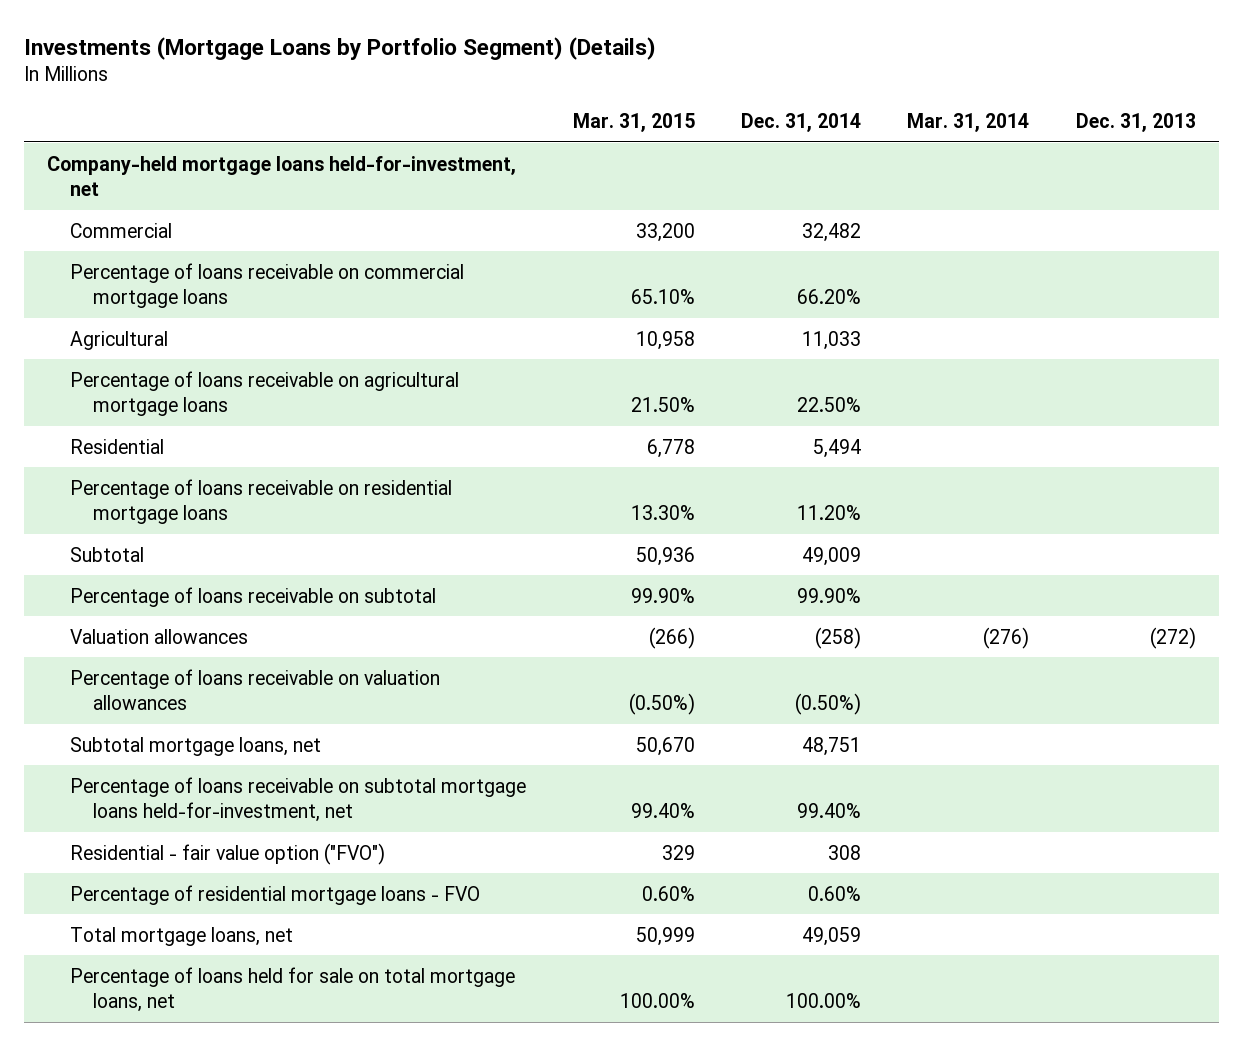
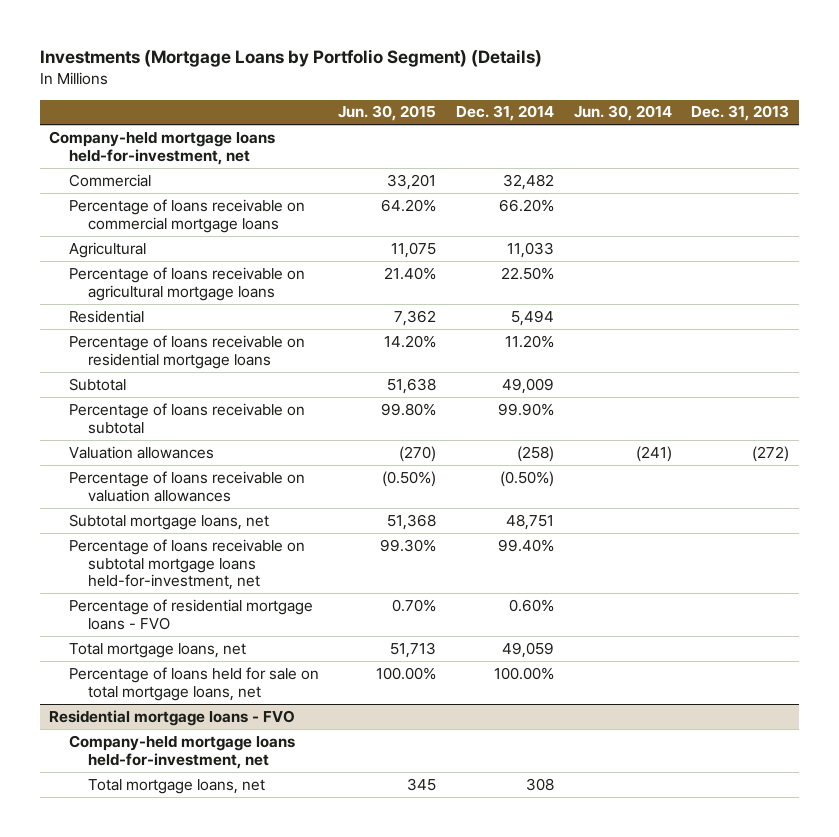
- | Mar. 31, 2015 | Dec. 31, 2014 | Mar. 31, 2014 | Dec. 31, 2013
+ | Jun. 30, 2015 | Dec. 31, 2014 | Jun. 30, 2014 | Dec. 31, 2013
- Residential - fair value option ("FVO") | 329 | 308 | |
+ Residential mortgage loans - FVO
+ Company-held mortgage loans held-for-investment, net
+ Total mortgage loans, net | 345 | 308 | |

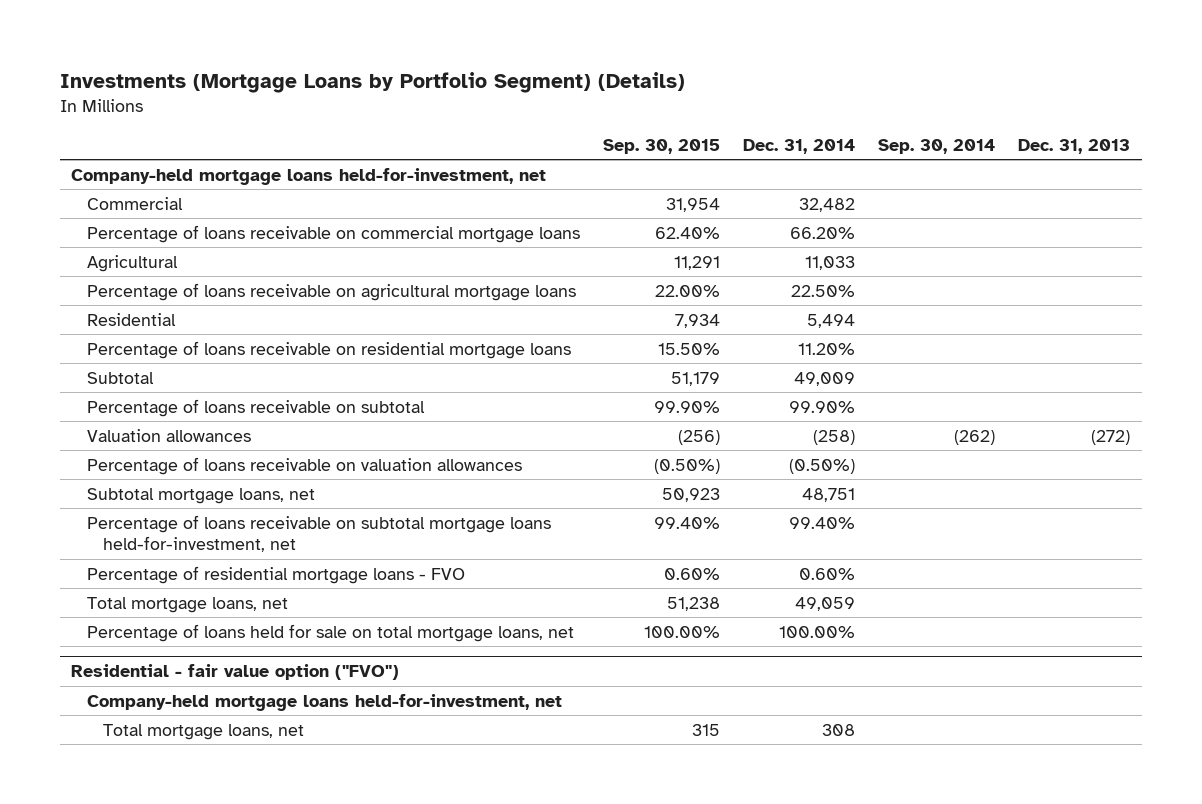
- | Jun. 30, 2015 | Dec. 31, 2014 | Jun. 30, 2014 | Dec. 31, 2013
+ | Sep. 30, 2015 | Dec. 31, 2014 | Sep. 30, 2014 | Dec. 31, 2013
- Residential mortgage loans - FVO
+ Residential - fair value option ("FVO")

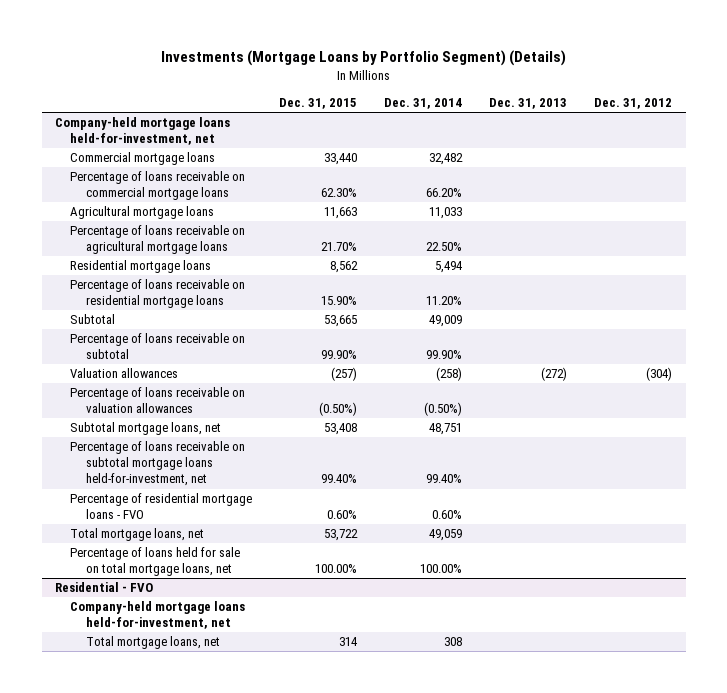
- | Sep. 30, 2015 | Dec. 31, 2014 | Sep. 30, 2014 | Dec. 31, 2013
+ | Dec. 31, 2015 | Dec. 31, 2014 | Dec. 31, 2013 | Dec. 31, 2012
- Commercial | 31,954 | 32,482 | |
+ Commercial mortgage loans | 33,440 | 32,482 | |
- Agricultural | 11,291 | 11,033 | |
+ Agricultural mortgage loans | 11,663 | 11,033 | |
- Residential | 7,934 | 5,494 | |
+ Residential mortgage loans | 8,562 | 5,494 | |
- Residential - fair value option ("FVO")
+ Residential - FVO

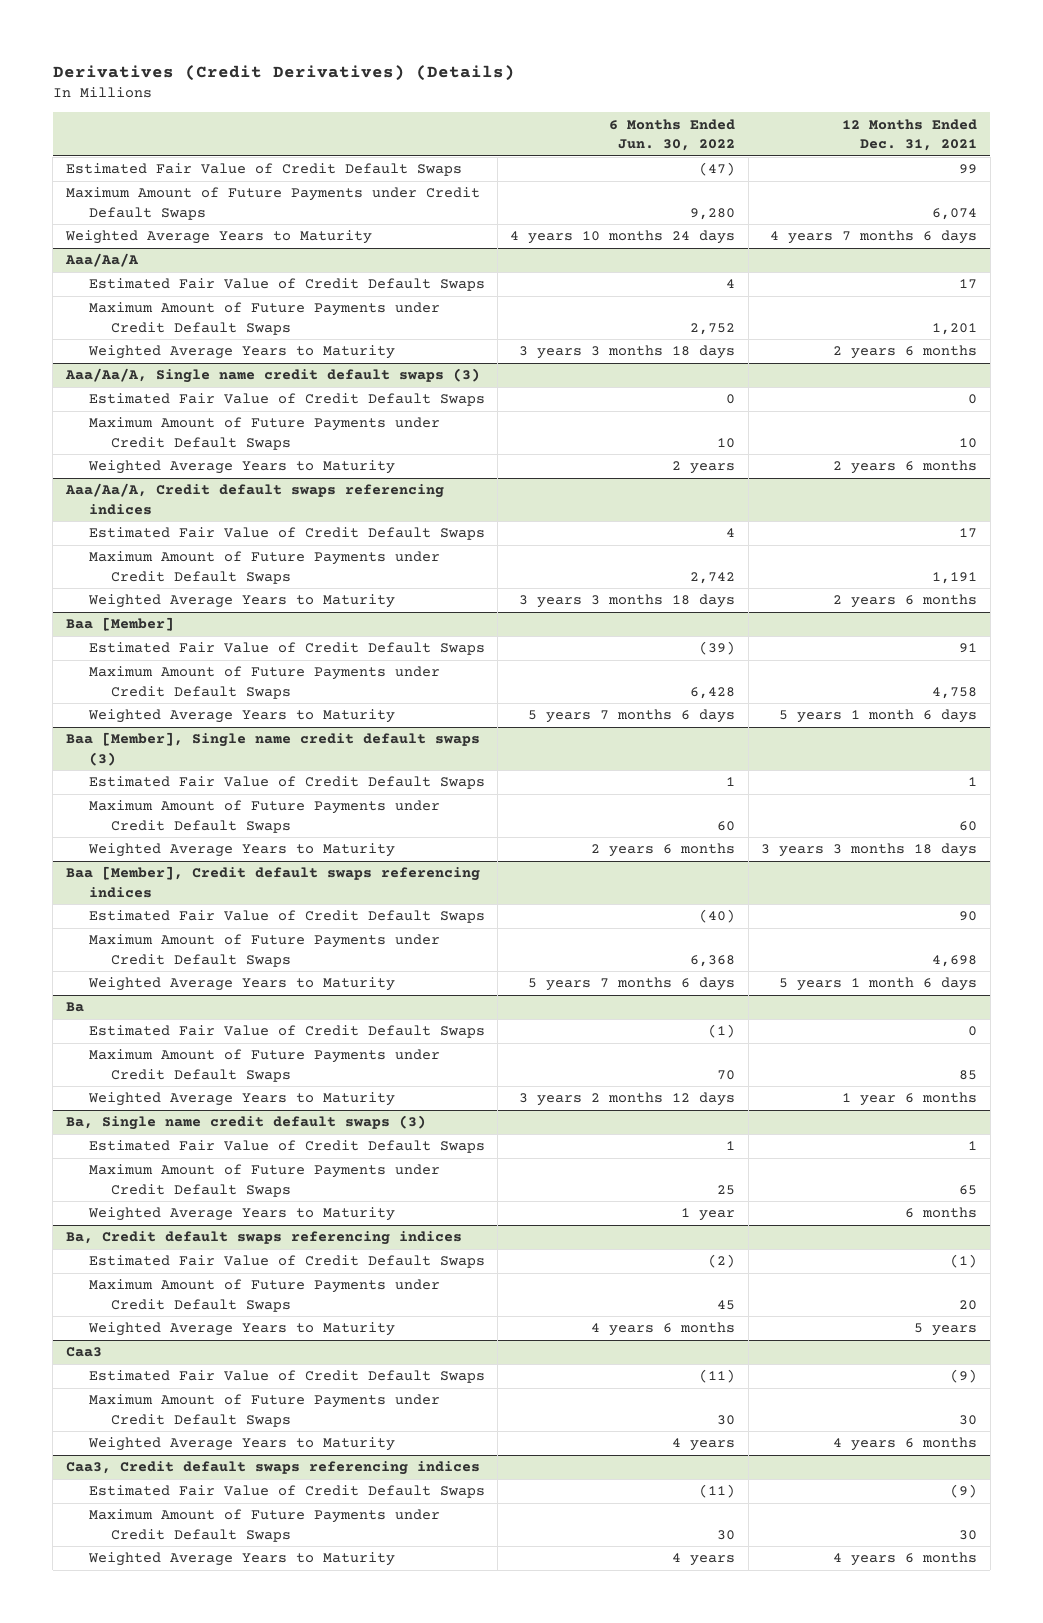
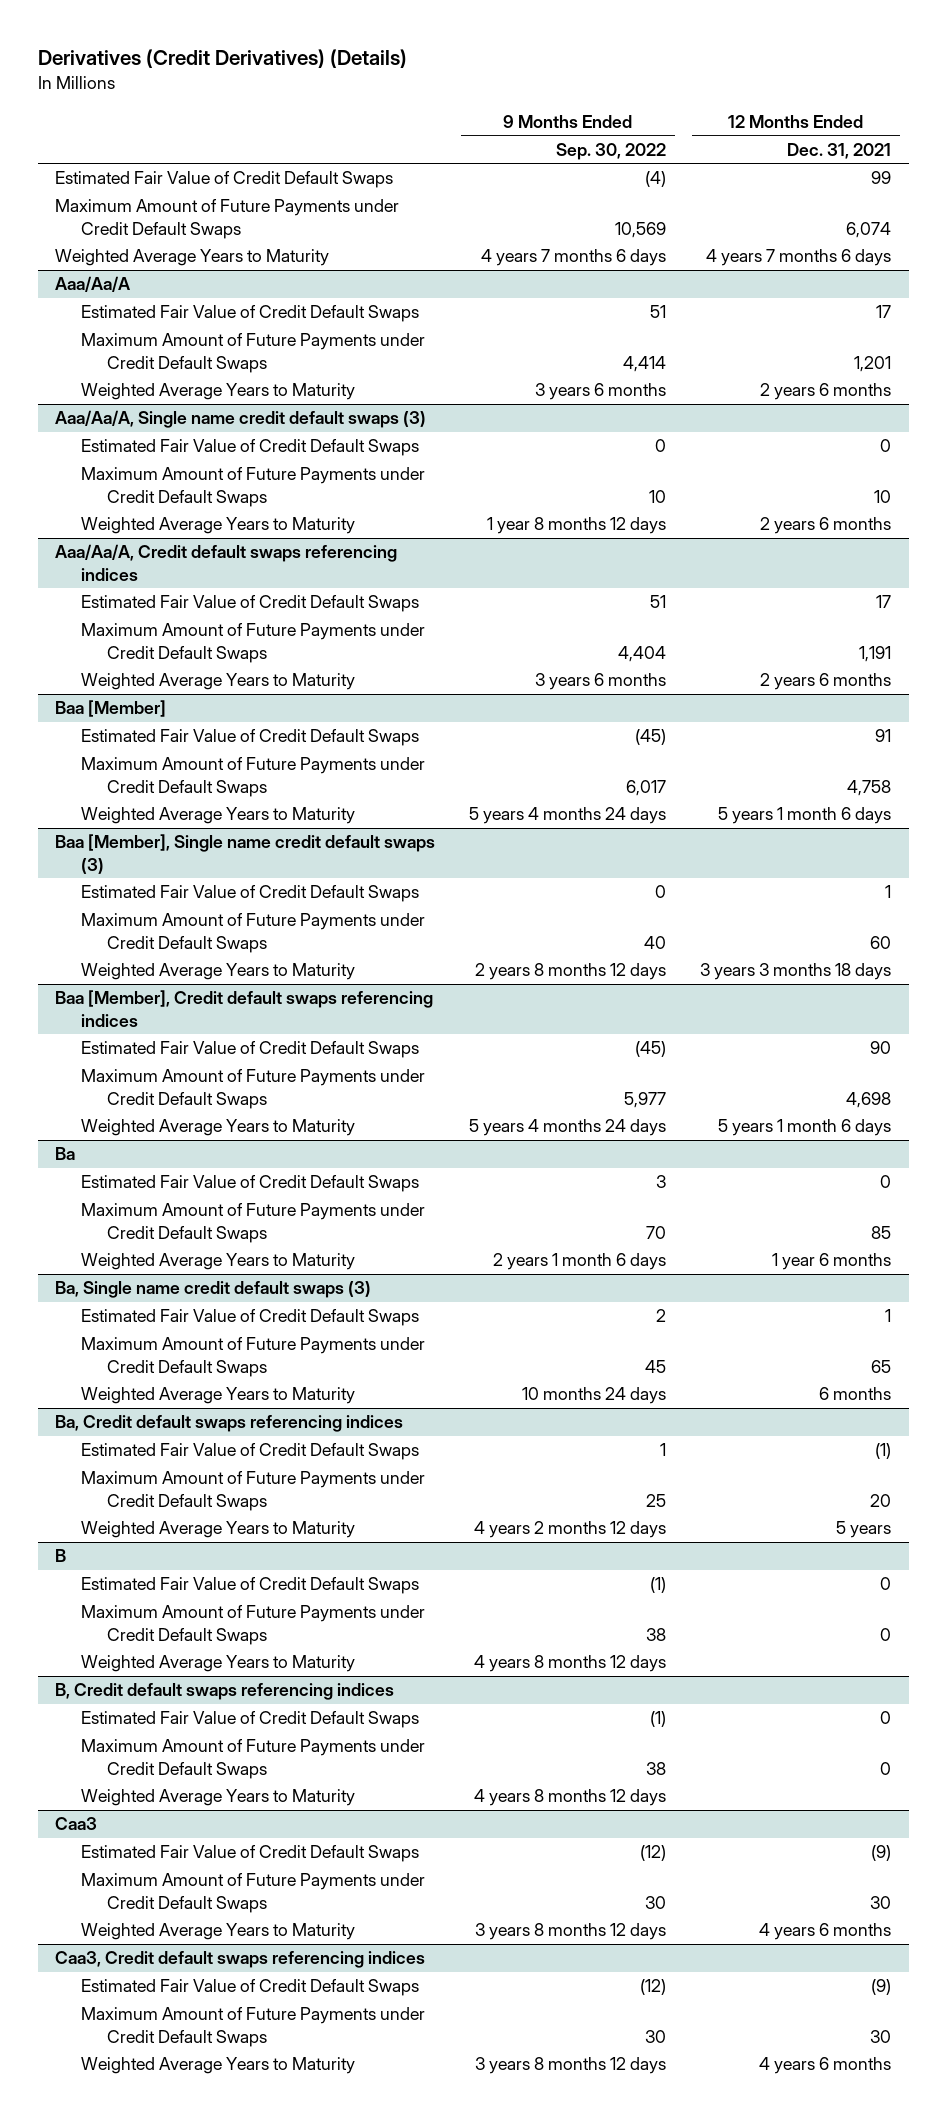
- | 6 Months Ended Jun. 30, 2022 | 12 Months Ended Dec. 31, 2021
+ | 9 Months Ended Sep. 30, 2022 | 12 Months Ended Dec. 31, 2021
+ B
+ Estimated Fair Value of Credit Default Swaps | (1) | 0
+ Maximum Amount of Future Payments under Credit Default Swaps | 38 | 0
+ Weighted Average Years to Maturity | 4 years 8 months 12 days |
+ B, Credit default swaps referencing indices
+ Estimated Fair Value of Credit Default Swaps | (1) | 0
+ Maximum Amount of Future Payments under Credit Default Swaps | 38 | 0
+ Weighted Average Years to Maturity | 4 years 8 months 12 days |

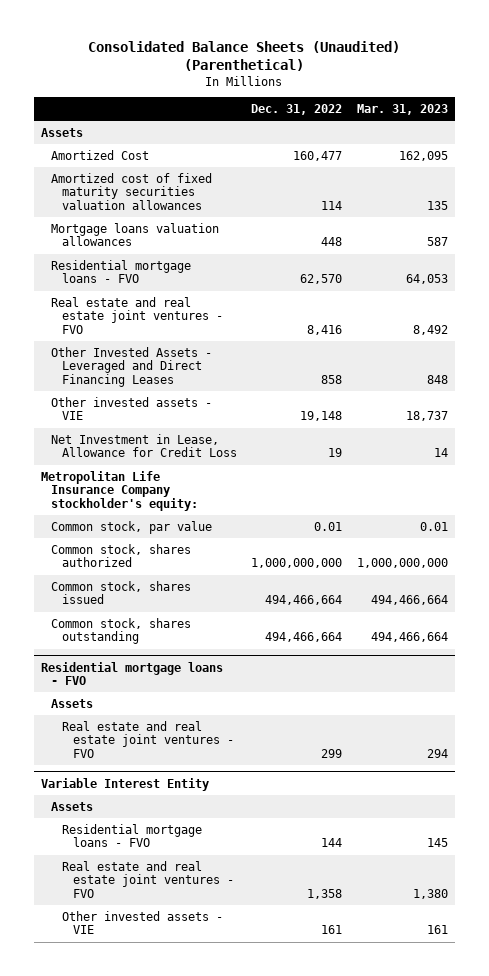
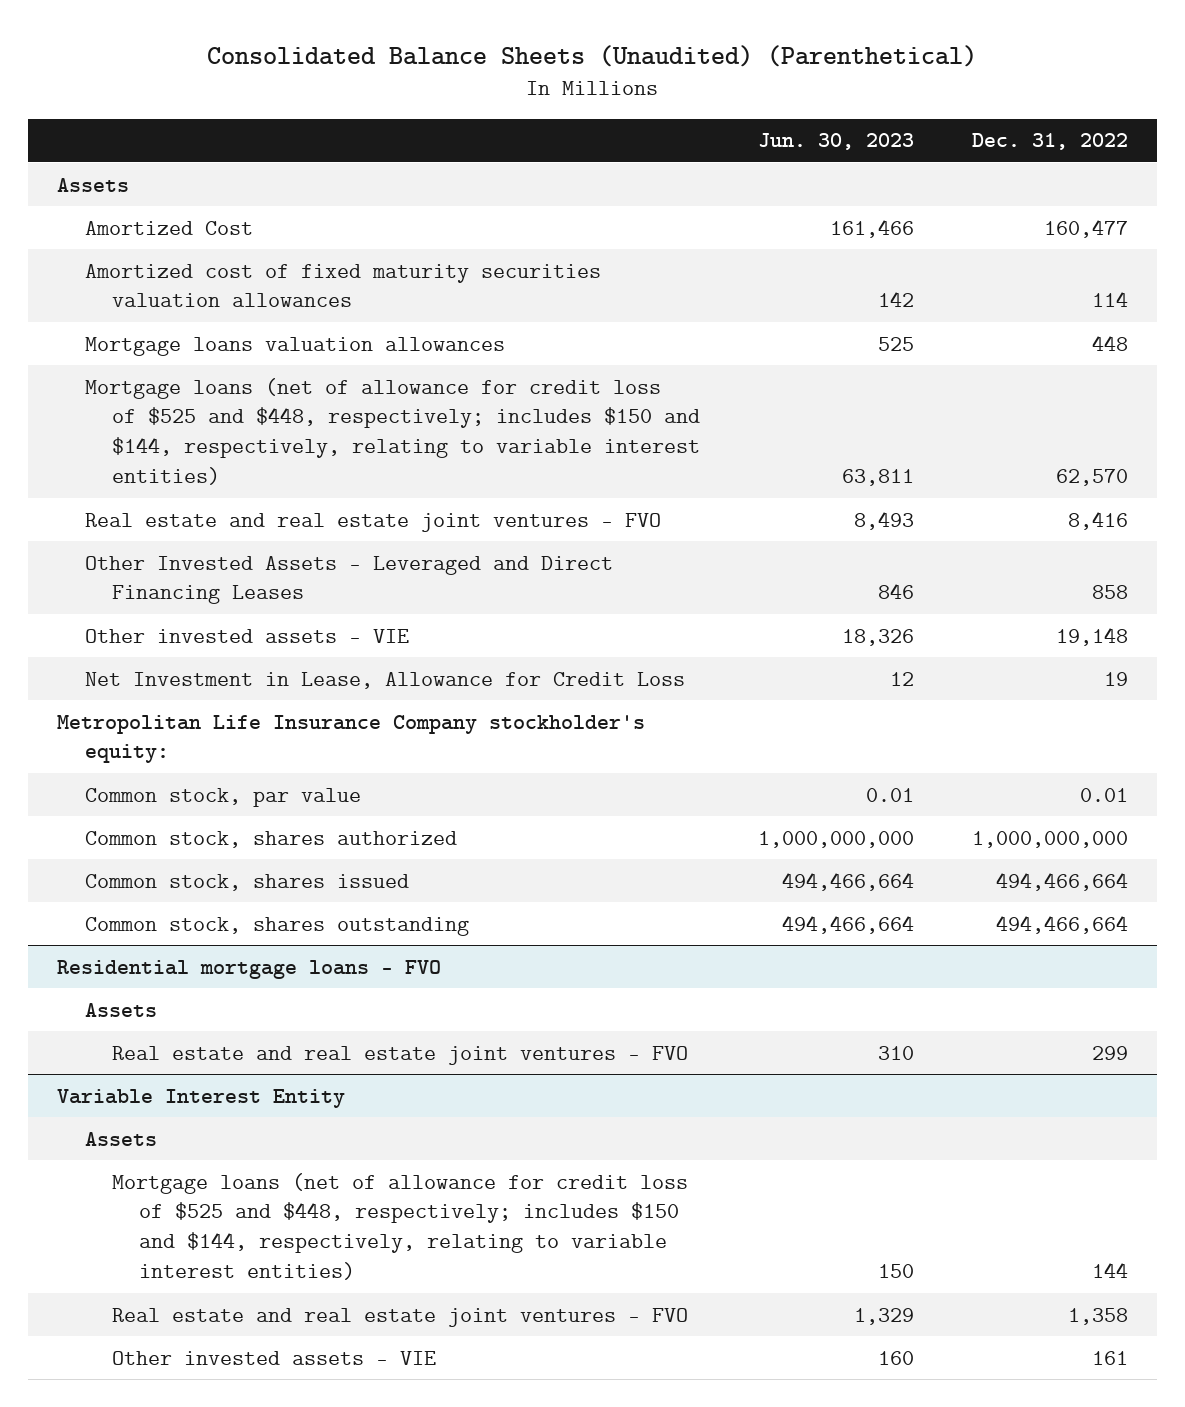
- | Dec. 31, 2022 | Mar. 31, 2023
+ | Jun. 30, 2023 | Dec. 31, 2022
- Residential mortgage loans - FVO | 62,570 | 64,053
+ Mortgage loans (net of allowance for credit loss of $525 and $448, respectively; includes $150 and $144, respectively, relating to variable interest entities) | 63,811 | 62,570
@ Variable Interest Entity
- Residential mortgage loans - FVO | 144 | 145
+ Mortgage loans (net of allowance for credit loss of $525 and $448, respectively; includes $150 and $144, respectively, relating to variable interest entities) | 150 | 144

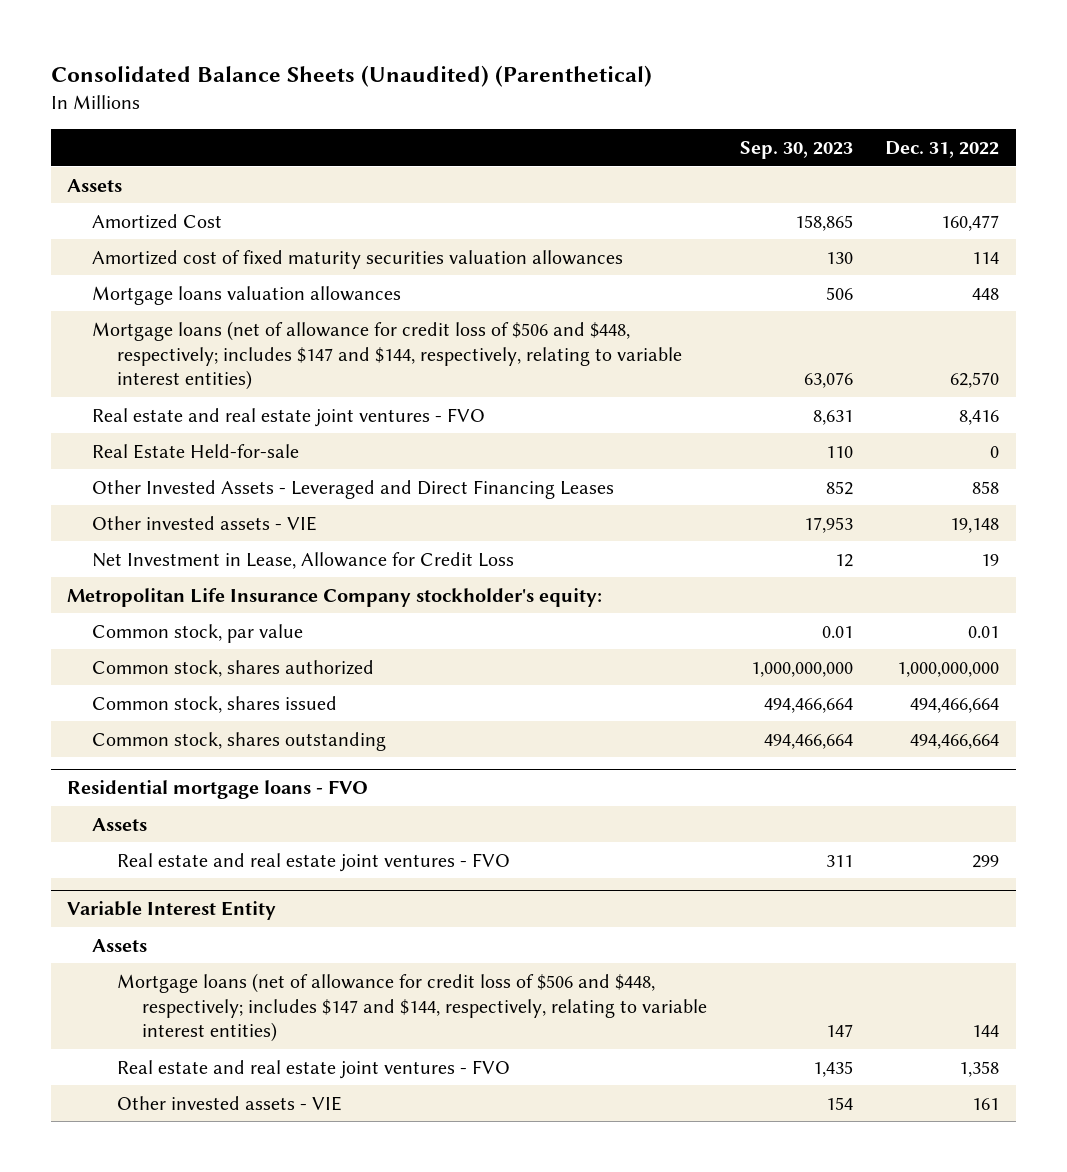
- | Jun. 30, 2023 | Dec. 31, 2022
+ | Sep. 30, 2023 | Dec. 31, 2022
- Mortgage loans (net of allowance for credit loss of $525 and $448, respectively; includes $150 and $144, respectively, relating to variable interest entities) | 63,811 | 62,570
+ Mortgage loans (net of allowance for credit loss of $506 and $448, respectively; includes $147 and $144, respectively, relating to variable interest entities) | 63,076 | 62,570
+ Real Estate Held-for-sale | 110 | 0
@ Variable Interest Entity
- Mortgage loans (net of allowance for credit loss of $525 and $448, respectively; includes $150 and $144, respectively, relating to variable interest entities) | 150 | 144
+ Mortgage loans (net of allowance for credit loss of $506 and $448, respectively; includes $147 and $144, respectively, relating to variable interest entities) | 147 | 144

